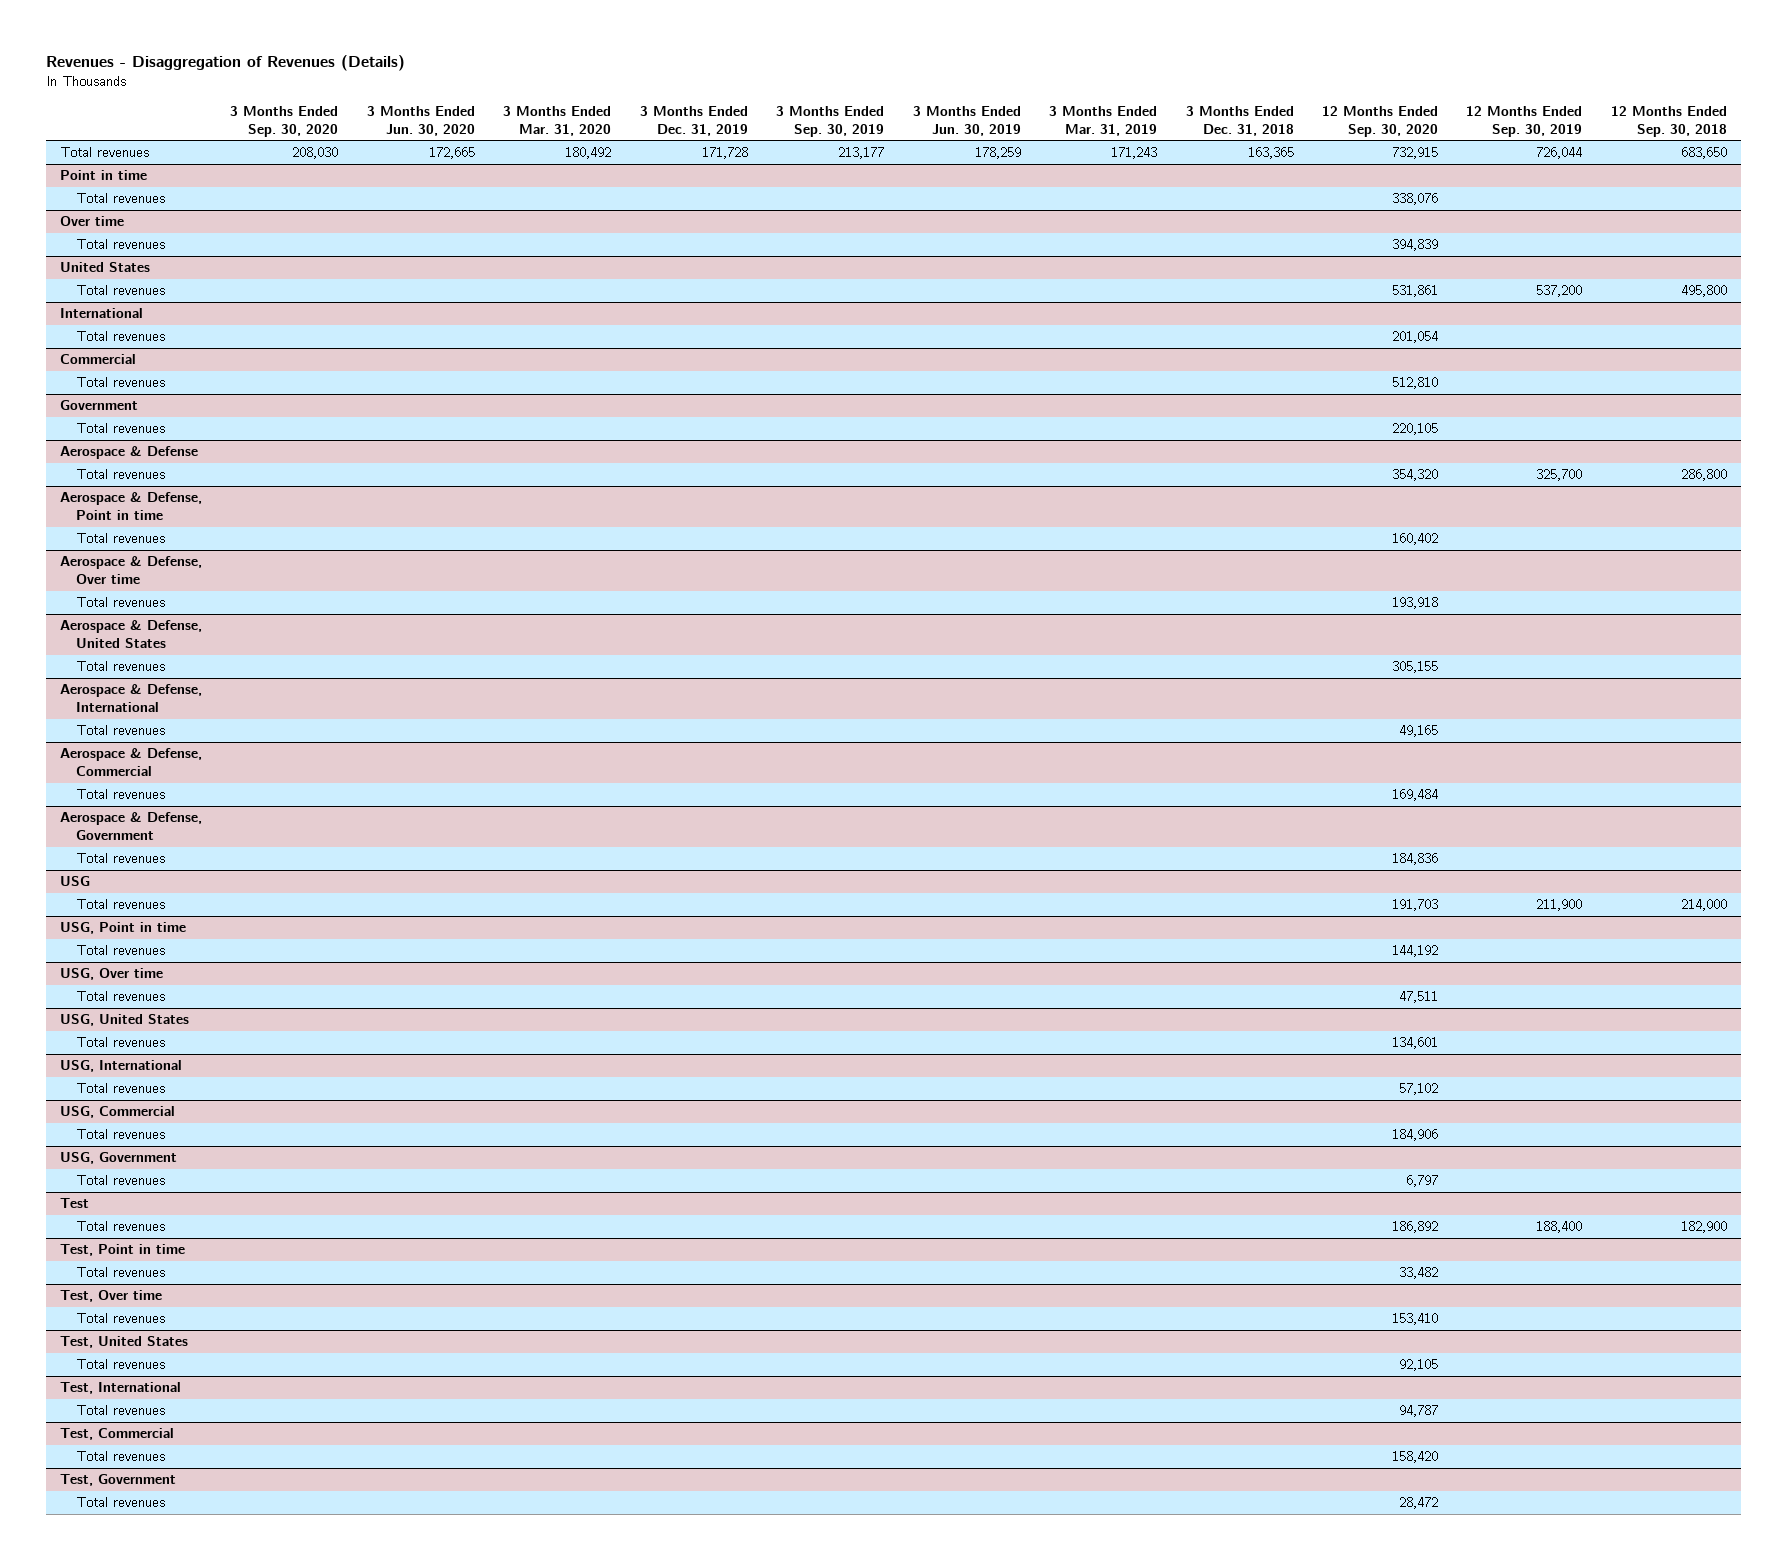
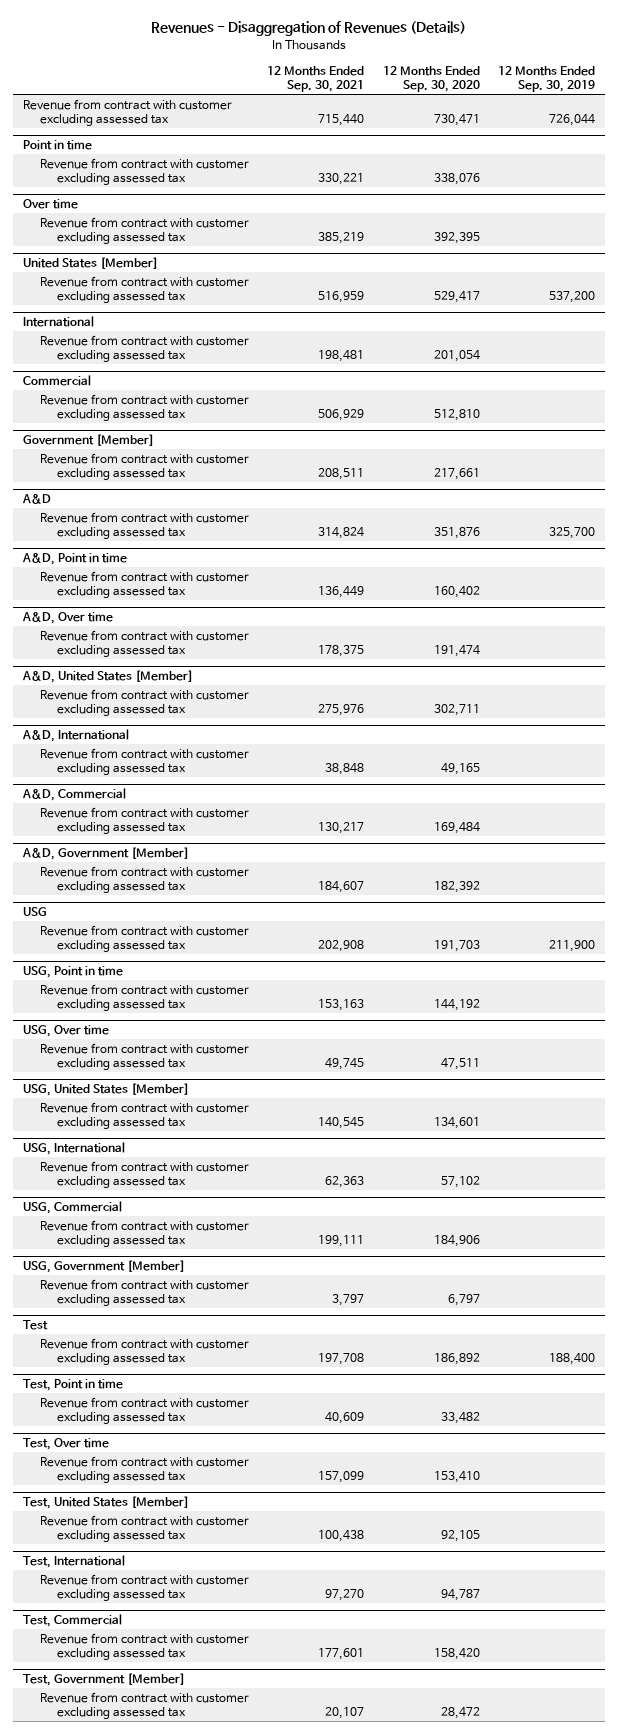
- | 3 Months Ended Sep. 30, 2020 | 3 Months Ended Jun. 30, 2020 | 3 Months Ended Mar. 31, 2020 | 3 Months Ended Dec. 31, 2019 | 3 Months Ended Sep. 30, 2019 | 3 Months Ended Jun. 30, 2019 | 3 Months Ended Mar. 31, 2019 | 3 Months Ended Dec. 31, 2018 | 12 Months Ended Sep. 30, 2020 | 12 Months Ended Sep. 30, 2019 | 12 Months Ended Sep. 30, 2018
+ | 12 Months Ended Sep. 30, 2021 | 12 Months Ended Sep. 30, 2020 | 12 Months Ended Sep. 30, 2019
- Total revenues | 208,030 | 172,665 | 180,492 | 171,728 | 213,177 | 178,259 | 171,243 | 163,365 | 732,915 | 726,044 | 683,650
+ Revenue from contract with customer excluding assessed tax | 715,440 | 730,471 | 726,044
@ Point in time
- Total revenues | | | | | | | | | 338,076 | |
+ Revenue from contract with customer excluding assessed tax | 330,221 | 338,076 |
@ Over time
- Total revenues | | | | | | | | | 394,839 | |
- United States
- Total revenues | | | | | | | | | 531,861 | 537,200 | 495,800
@ Over time
+ Revenue from contract with customer excluding assessed tax | 385,219 | 392,395 |
+ United States [Member]
+ Revenue from contract with customer excluding assessed tax | 516,959 | 529,417 | 537,200
@ International
- Total revenues | | | | | | | | | 201,054 | |
+ Revenue from contract with customer excluding assessed tax | 198,481 | 201,054 |
@ Commercial
- Total revenues | | | | | | | | | 512,810 | |
- Government
- Total revenues | | | | | | | | | 220,105 | |
- Aerospace & Defense
- Total revenues | | | | | | | | | 354,320 | 325,700 | 286,800
- Aerospace & Defense, Point in time
- Total revenues | | | | | | | | | 160,402 | |
- Aerospace & Defense, Over time
- Total revenues | | | | | | | | | 193,918 | |
- Aerospace & Defense, United States
- Total revenues | | | | | | | | | 305,155 | |
- Aerospace & Defense, International
- Total revenues | | | | | | | | | 49,165 | |
- Aerospace & Defense, Commercial
- Total revenues | | | | | | | | | 169,484 | |
- Aerospace & Defense, Government
- Total revenues | | | | | | | | | 184,836 | |
@ Commercial
+ Revenue from contract with customer excluding assessed tax | 506,929 | 512,810 |
+ Government [Member]
+ Revenue from contract with customer excluding assessed tax | 208,511 | 217,661 |
+ A&D
+ Revenue from contract with customer excluding assessed tax | 314,824 | 351,876 | 325,700
+ A&D, Point in time
+ Revenue from contract with customer excluding assessed tax | 136,449 | 160,402 |
+ A&D, Over time
+ Revenue from contract with customer excluding assessed tax | 178,375 | 191,474 |
+ A&D, United States [Member]
+ Revenue from contract with customer excluding assessed tax | 275,976 | 302,711 |
+ A&D, International
+ Revenue from contract with customer excluding assessed tax | 38,848 | 49,165 |
+ A&D, Commercial
+ Revenue from contract with customer excluding assessed tax | 130,217 | 169,484 |
+ A&D, Government [Member]
+ Revenue from contract with customer excluding assessed tax | 184,607 | 182,392 |
@ USG
- Total revenues | | | | | | | | | 191,703 | 211,900 | 214,000
+ Revenue from contract with customer excluding assessed tax | 202,908 | 191,703 | 211,900
@ USG, Point in time
- Total revenues | | | | | | | | | 144,192 | |
+ Revenue from contract with customer excluding assessed tax | 153,163 | 144,192 |
@ USG, Over time
- Total revenues | | | | | | | | | 47,511 | |
- USG, United States
- Total revenues | | | | | | | | | 134,601 | |
@ USG, Over time
+ Revenue from contract with customer excluding assessed tax | 49,745 | 47,511 |
+ USG, United States [Member]
+ Revenue from contract with customer excluding assessed tax | 140,545 | 134,601 |
@ USG, International
- Total revenues | | | | | | | | | 57,102 | |
+ Revenue from contract with customer excluding assessed tax | 62,363 | 57,102 |
@ USG, Commercial
- Total revenues | | | | | | | | | 184,906 | |
- USG, Government
- Total revenues | | | | | | | | | 6,797 | |
@ USG, Commercial
+ Revenue from contract with customer excluding assessed tax | 199,111 | 184,906 |
+ USG, Government [Member]
+ Revenue from contract with customer excluding assessed tax | 3,797 | 6,797 |
@ Test
- Total revenues | | | | | | | | | 186,892 | 188,400 | 182,900
+ Revenue from contract with customer excluding assessed tax | 197,708 | 186,892 | 188,400
@ Test, Point in time
- Total revenues | | | | | | | | | 33,482 | |
+ Revenue from contract with customer excluding assessed tax | 40,609 | 33,482 |
@ Test, Over time
- Total revenues | | | | | | | | | 153,410 | |
- Test, United States
- Total revenues | | | | | | | | | 92,105 | |
@ Test, Over time
+ Revenue from contract with customer excluding assessed tax | 157,099 | 153,410 |
+ Test, United States [Member]
+ Revenue from contract with customer excluding assessed tax | 100,438 | 92,105 |
@ Test, International
- Total revenues | | | | | | | | | 94,787 | |
+ Revenue from contract with customer excluding assessed tax | 97,270 | 94,787 |
@ Test, Commercial
- Total revenues | | | | | | | | | 158,420 | |
- Test, Government
- Total revenues | | | | | | | | | 28,472 | |
@ Test, Commercial
+ Revenue from contract with customer excluding assessed tax | 177,601 | 158,420 |
+ Test, Government [Member]
+ Revenue from contract with customer excluding assessed tax | 20,107 | 28,472 |

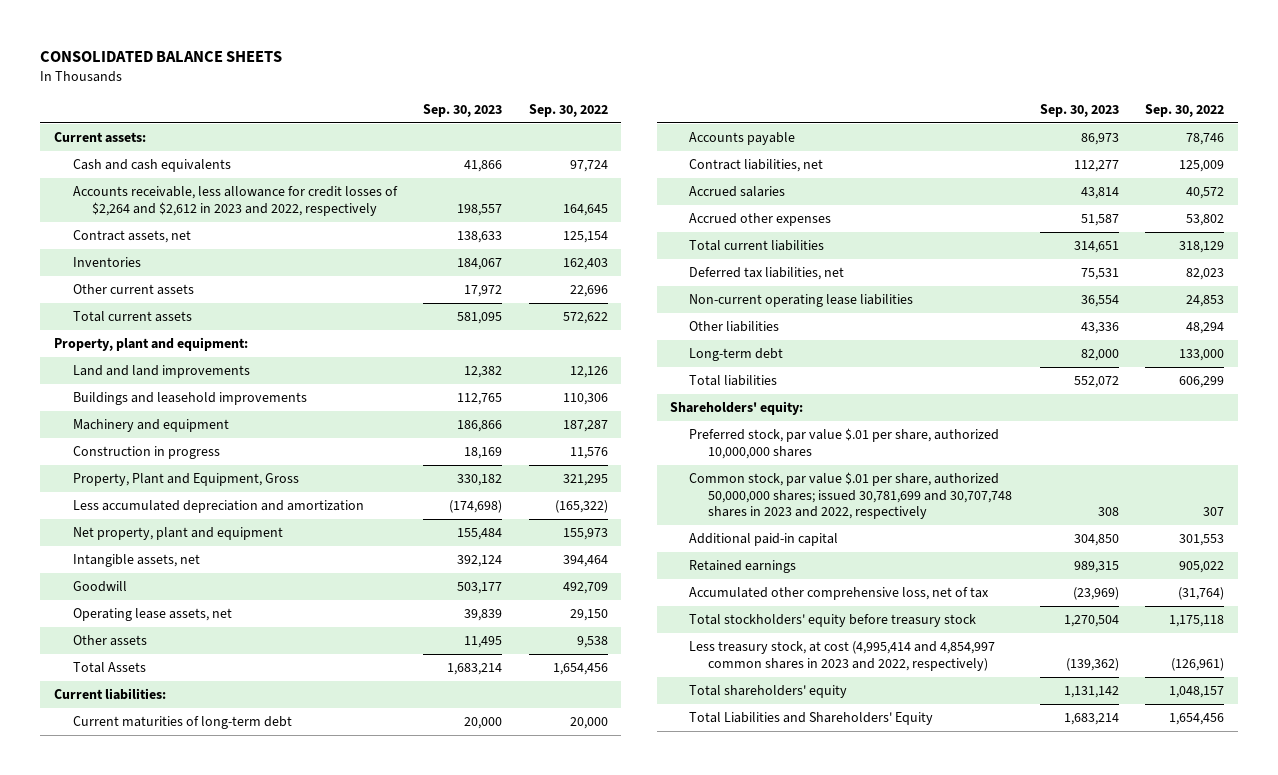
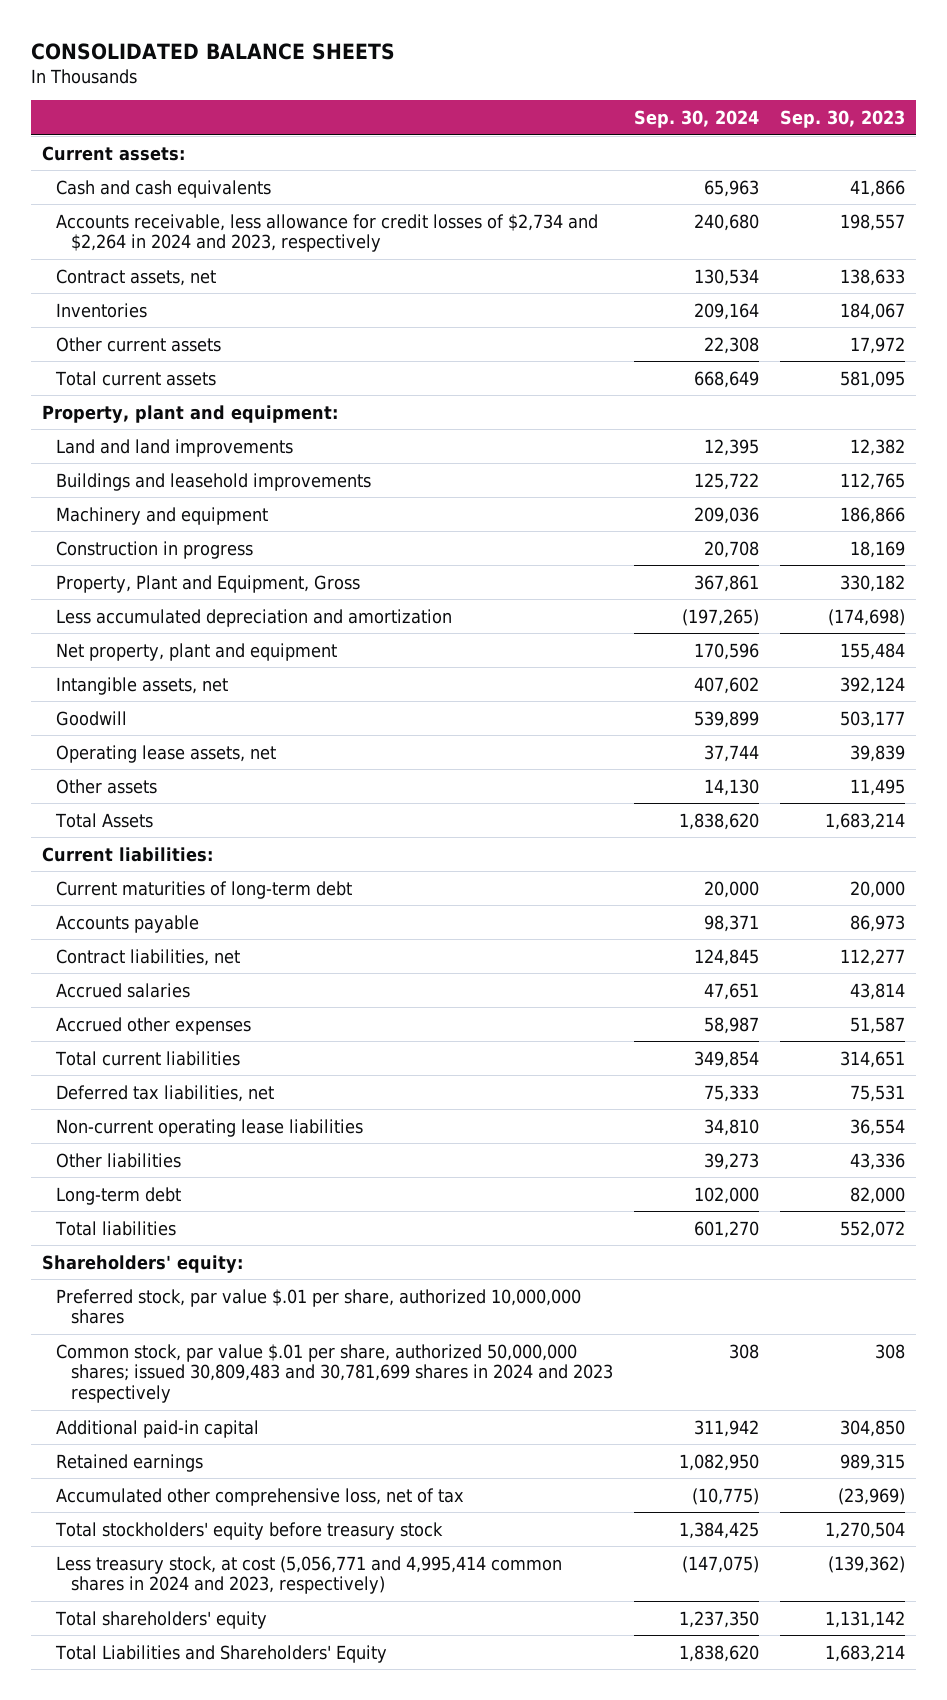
- | Sep. 30, 2023 | Sep. 30, 2022
+ | Sep. 30, 2024 | Sep. 30, 2023
- Accounts receivable, less allowance for credit losses of $2,264 and $2,612 in 2023 and 2022, respectively | 198,557 | 164,645
+ Accounts receivable, less allowance for credit losses of $2,734 and $2,264 in 2024 and 2023, respectively | 240,680 | 198,557
- Common stock, par value $.01 per share, authorized 50,000,000 shares; issued 30,781,699 and 30,707,748 shares in 2023 and 2022, respectively | 308 | 307
+ Common stock, par value $.01 per share, authorized 50,000,000 shares; issued 30,809,483 and 30,781,699 shares in 2024 and 2023 respectively | 308 | 308
- Less treasury stock, at cost (4,995,414 and 4,854,997 common shares in 2023 and 2022, respectively) | (139,362) | (126,961)
+ Less treasury stock, at cost (5,056,771 and 4,995,414 common shares in 2024 and 2023, respectively) | (147,075) | (139,362)

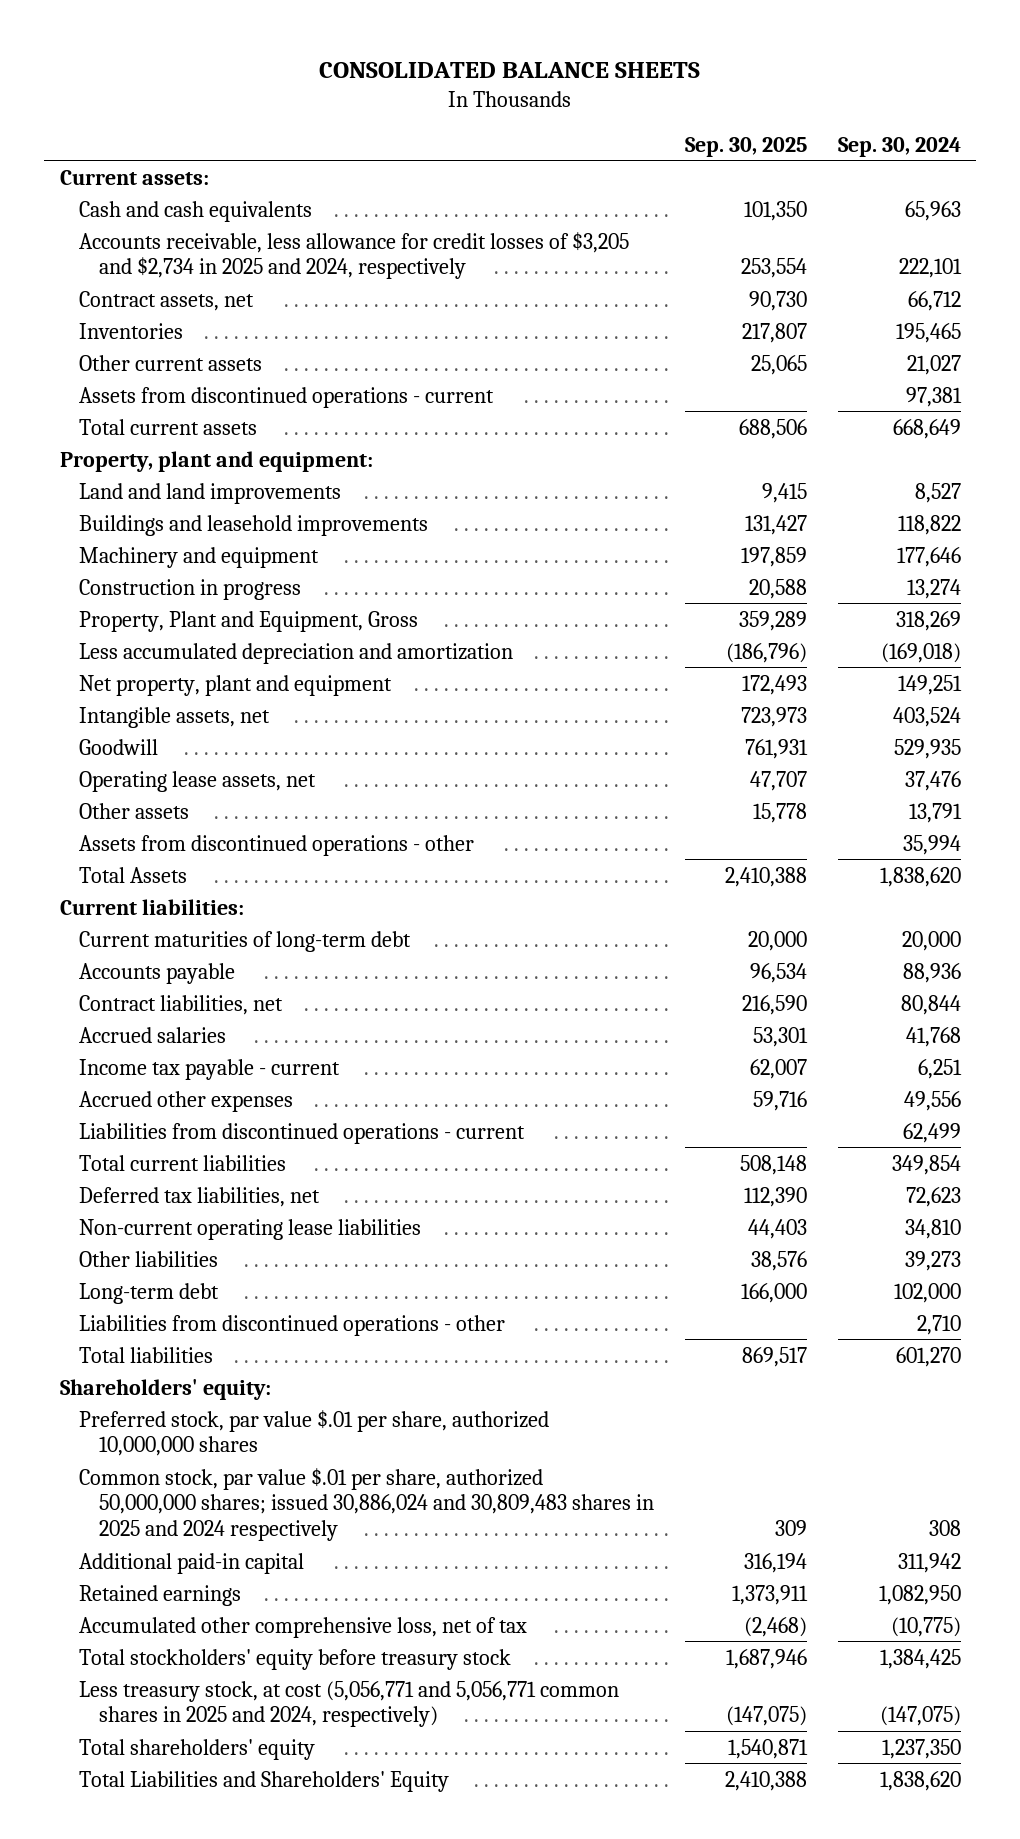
- | Sep. 30, 2024 | Sep. 30, 2023
+ | Sep. 30, 2025 | Sep. 30, 2024
- Accounts receivable, less allowance for credit losses of $2,734 and $2,264 in 2024 and 2023, respectively | 240,680 | 198,557
- Contract assets, net | 130,534 | 138,633
- Inventories | 209,164 | 184,067
- Other current assets | 22,308 | 17,972
+ Accounts receivable, less allowance for credit losses of $3,205 and $2,734 in 2025 and 2024, respectively | 253,554 | 222,101
+ Contract assets, net | 90,730 | 66,712
+ Inventories | 217,807 | 195,465
+ Other current assets | 25,065 | 21,027
+ Assets from discontinued operations - current | | 97,381
- Land and land improvements | 12,395 | 12,382
- Buildings and leasehold improvements | 125,722 | 112,765
- Machinery and equipment | 209,036 | 186,866
- Construction in progress | 20,708 | 18,169
- Property, Plant and Equipment, Gross | 367,861 | 330,182
- Less accumulated depreciation and amortization | (197,265) | (174,698)
- Net property, plant and equipment | 170,596 | 155,484
- Intangible assets, net | 407,602 | 392,124
- Goodwill | 539,899 | 503,177
- Operating lease assets, net | 37,744 | 39,839
- Other assets | 14,130 | 11,495
+ Land and land improvements | 9,415 | 8,527
+ Buildings and leasehold improvements | 131,427 | 118,822
+ Machinery and equipment | 197,859 | 177,646
+ Construction in progress | 20,588 | 13,274
+ Property, Plant and Equipment, Gross | 359,289 | 318,269
+ Less accumulated depreciation and amortization | (186,796) | (169,018)
+ Net property, plant and equipment | 172,493 | 149,251
+ Intangible assets, net | 723,973 | 403,524
+ Goodwill | 761,931 | 529,935
+ Operating lease assets, net | 47,707 | 37,476
+ Other assets | 15,778 | 13,791
+ Assets from discontinued operations - other | | 35,994
- Accounts payable | 98,371 | 86,973
- Contract liabilities, net | 124,845 | 112,277
- Accrued salaries | 47,651 | 43,814
- Accrued other expenses | 58,987 | 51,587
+ Accounts payable | 96,534 | 88,936
+ Contract liabilities, net | 216,590 | 80,844
+ Accrued salaries | 53,301 | 41,768
+ Income tax payable - current | 62,007 | 6,251
+ Accrued other expenses | 59,716 | 49,556
+ Liabilities from discontinued operations - current | | 62,499
- Deferred tax liabilities, net | 75,333 | 75,531
+ Deferred tax liabilities, net | 112,390 | 72,623
+ Liabilities from discontinued operations - other | | 2,710
- Common stock, par value $.01 per share, authorized 50,000,000 shares; issued 30,809,483 and 30,781,699 shares in 2024 and 2023 respectively | 308 | 308
+ Common stock, par value $.01 per share, authorized 50,000,000 shares; issued 30,886,024 and 30,809,483 shares in 2025 and 2024 respectively | 309 | 308
- Less treasury stock, at cost (5,056,771 and 4,995,414 common shares in 2024 and 2023, respectively) | (147,075) | (139,362)
+ Less treasury stock, at cost (5,056,771 and 5,056,771 common shares in 2025 and 2024, respectively) | (147,075) | (147,075)

